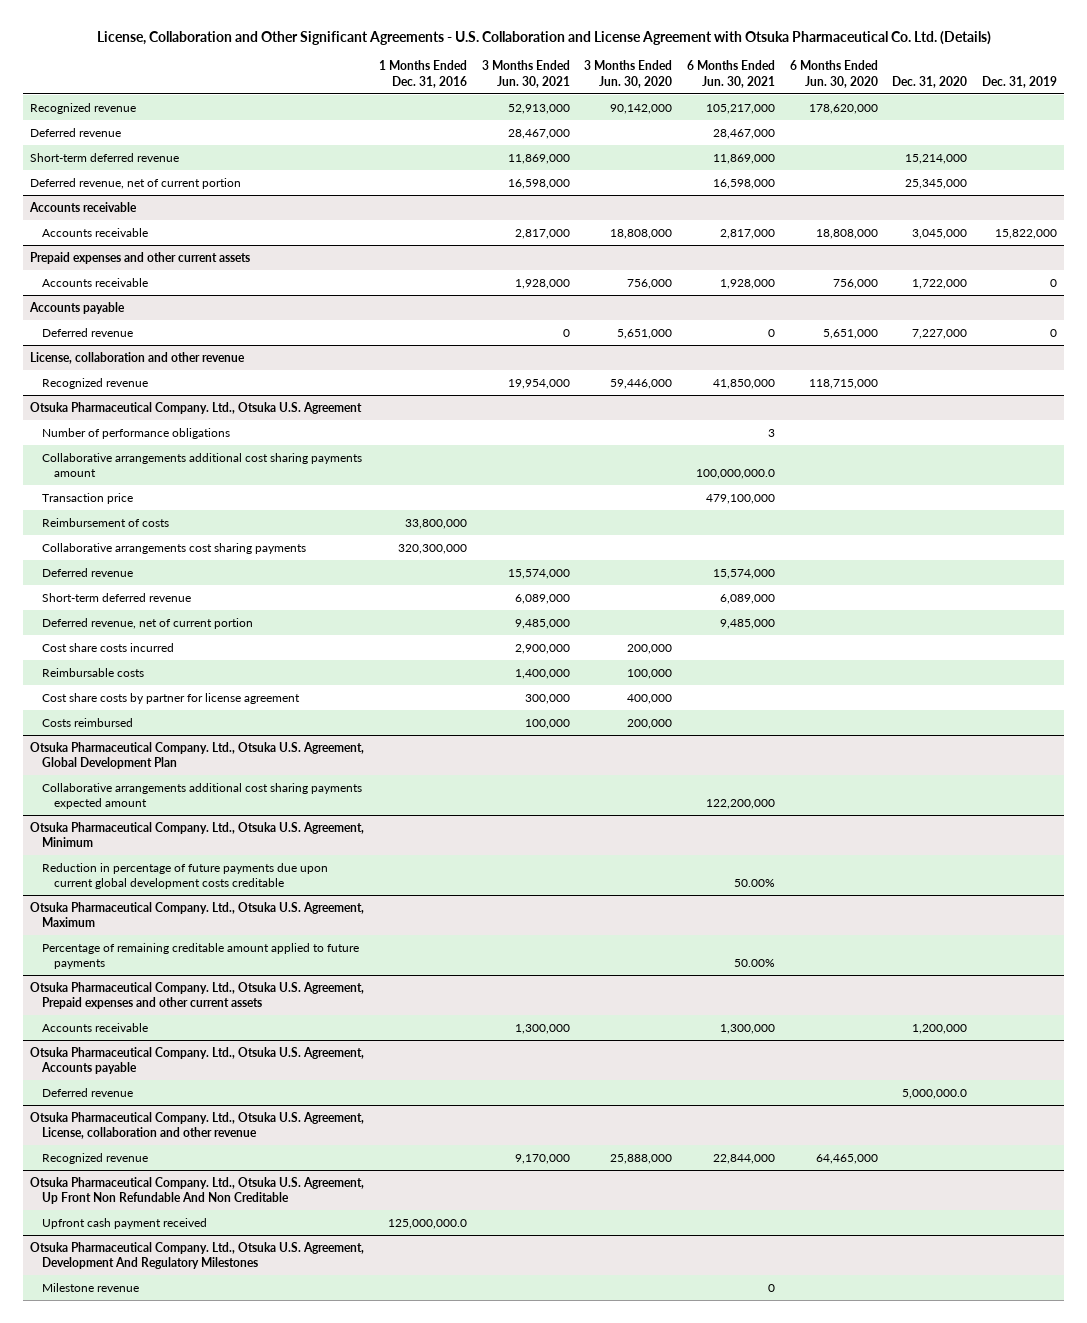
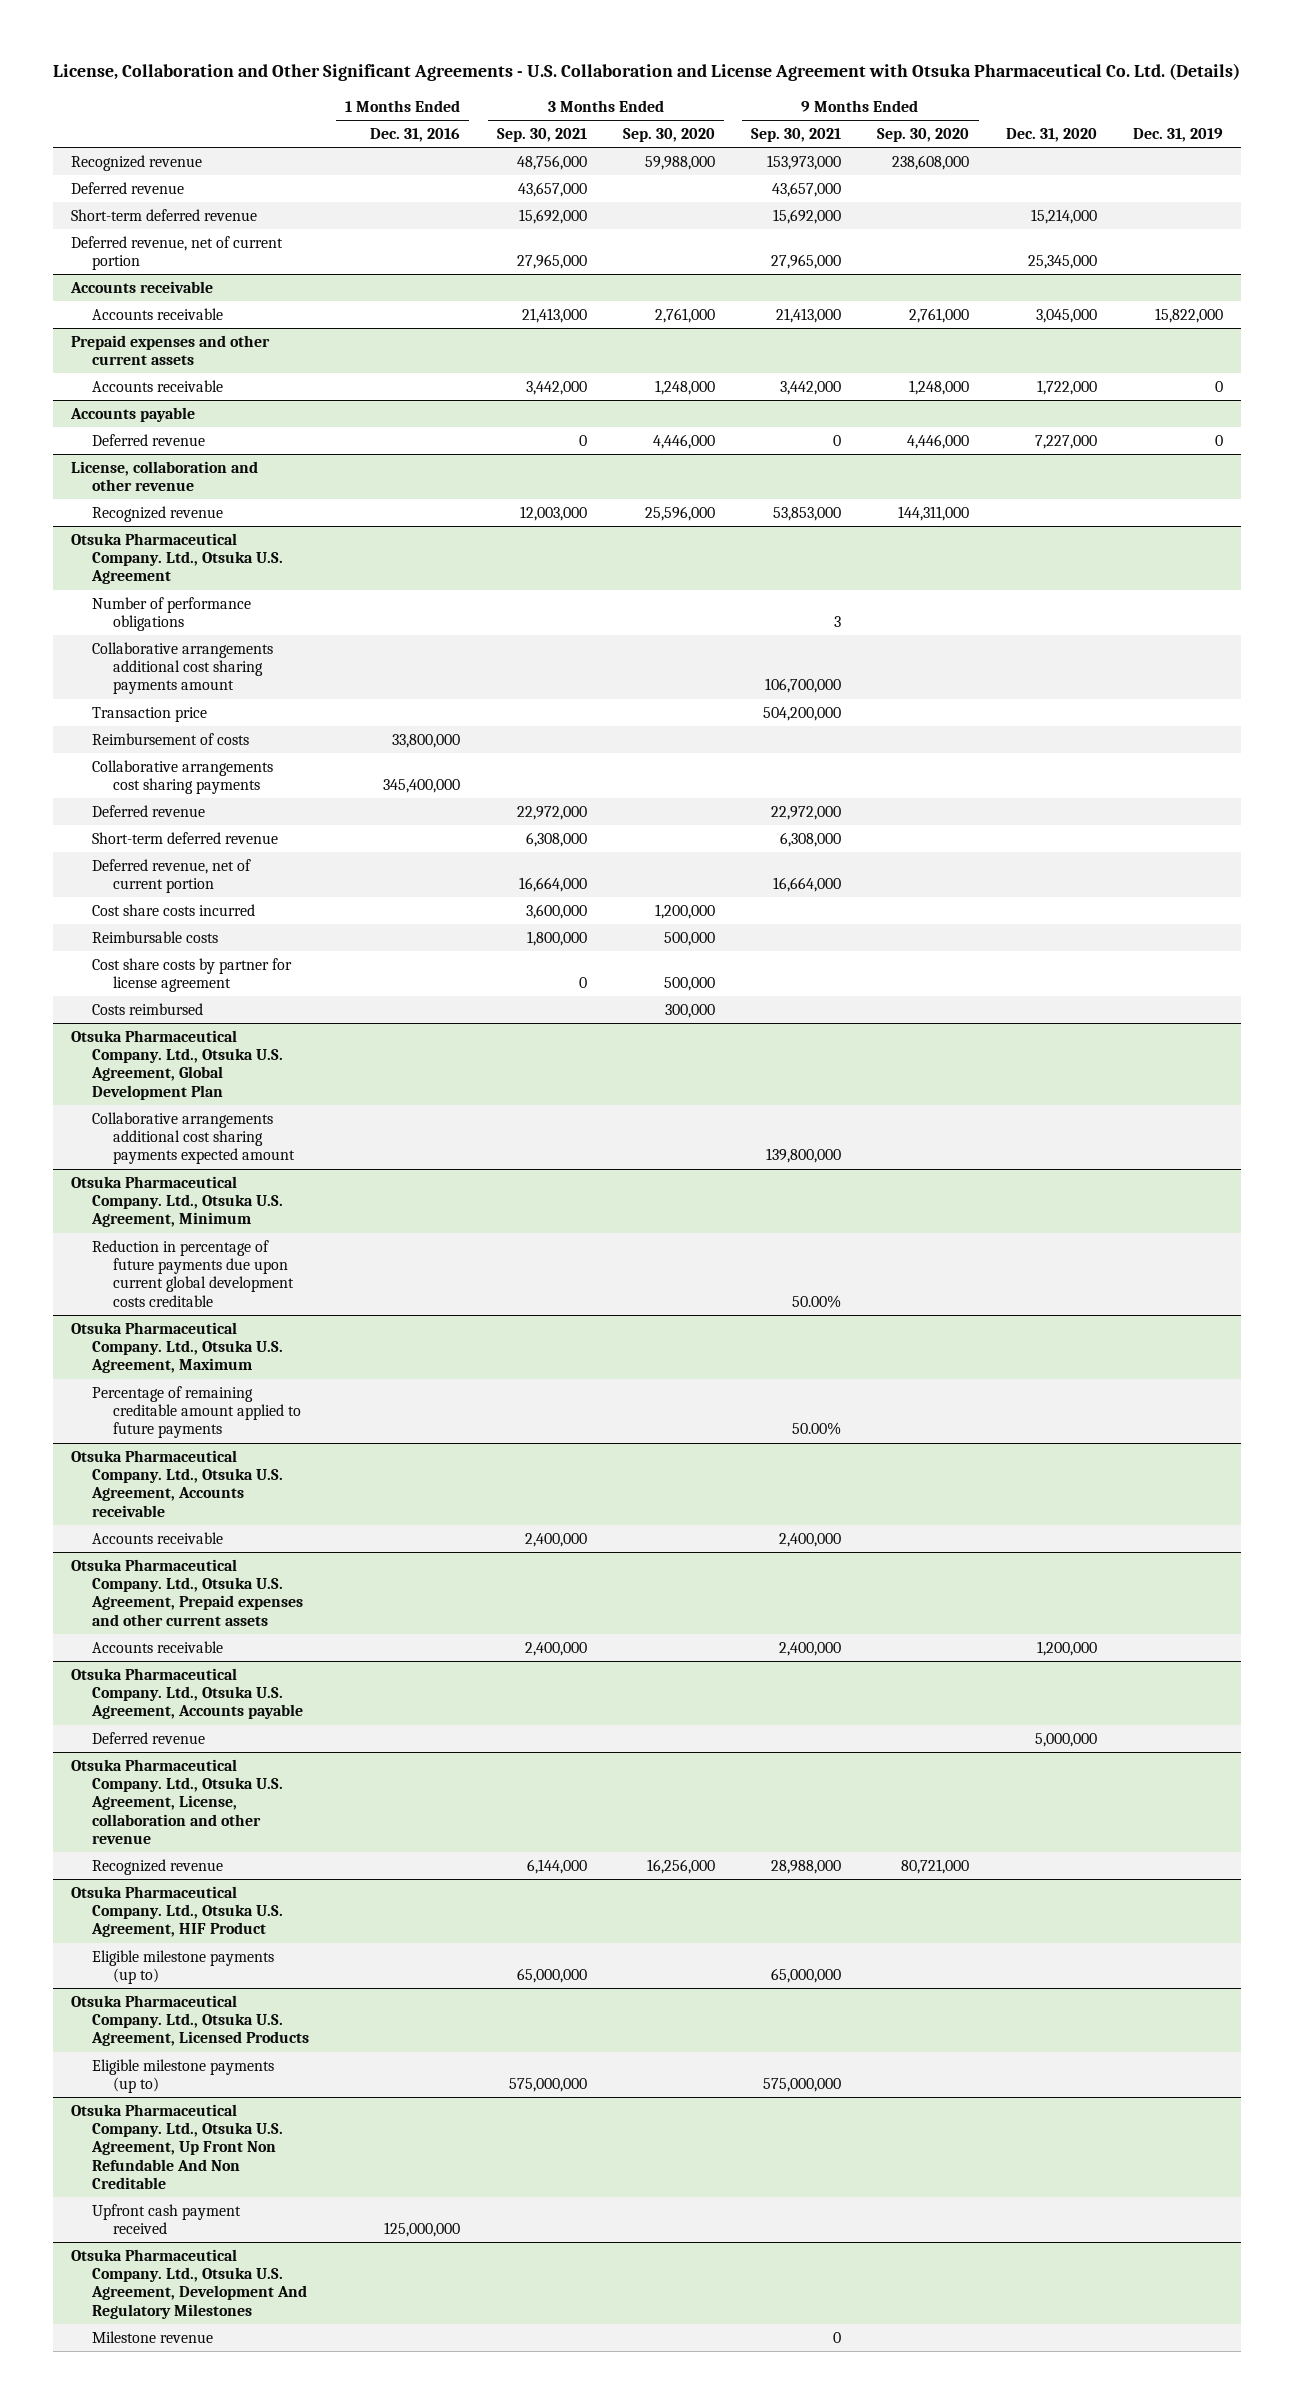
- | 1 Months Ended Dec. 31, 2016 | 3 Months Ended Jun. 30, 2021 | 3 Months Ended Jun. 30, 2020 | 6 Months Ended Jun. 30, 2021 | 6 Months Ended Jun. 30, 2020 | Dec. 31, 2020 | Dec. 31, 2019
+ | 1 Months Ended Dec. 31, 2016 | 3 Months Ended Sep. 30, 2021 | 3 Months Ended Sep. 30, 2020 | 9 Months Ended Sep. 30, 2021 | 9 Months Ended Sep. 30, 2020 | Dec. 31, 2020 | Dec. 31, 2019
@ Otsuka Pharmaceutical Company. Ltd., Otsuka U.S. Agreement
- Collaborative arrangements cost sharing payments | 320,300,000 | | | | | |
+ Collaborative arrangements cost sharing payments | 345,400,000 | | | | | |
+ Otsuka Pharmaceutical Company. Ltd., Otsuka U.S. Agreement, Accounts receivable
+ Accounts receivable | | 2,400,000 | | 2,400,000 | | |
@ Otsuka Pharmaceutical Company. Ltd., Otsuka U.S. Agreement, Accounts payable
- Deferred revenue | | | | | | 5,000,000.0 |
+ Deferred revenue | | | | | | 5,000,000 |
+ Otsuka Pharmaceutical Company. Ltd., Otsuka U.S. Agreement, HIF Product
+ Eligible milestone payments (up to) | | 65,000,000 | | 65,000,000 | | |
+ Otsuka Pharmaceutical Company. Ltd., Otsuka U.S. Agreement, Licensed Products
+ Eligible milestone payments (up to) | | 575,000,000 | | 575,000,000 | | |
@ Otsuka Pharmaceutical Company. Ltd., Otsuka U.S. Agreement, Up Front Non Refundable And Non Creditable
- Upfront cash payment received | 125,000,000.0 | | | | | |
+ Upfront cash payment received | 125,000,000 | | | | | |

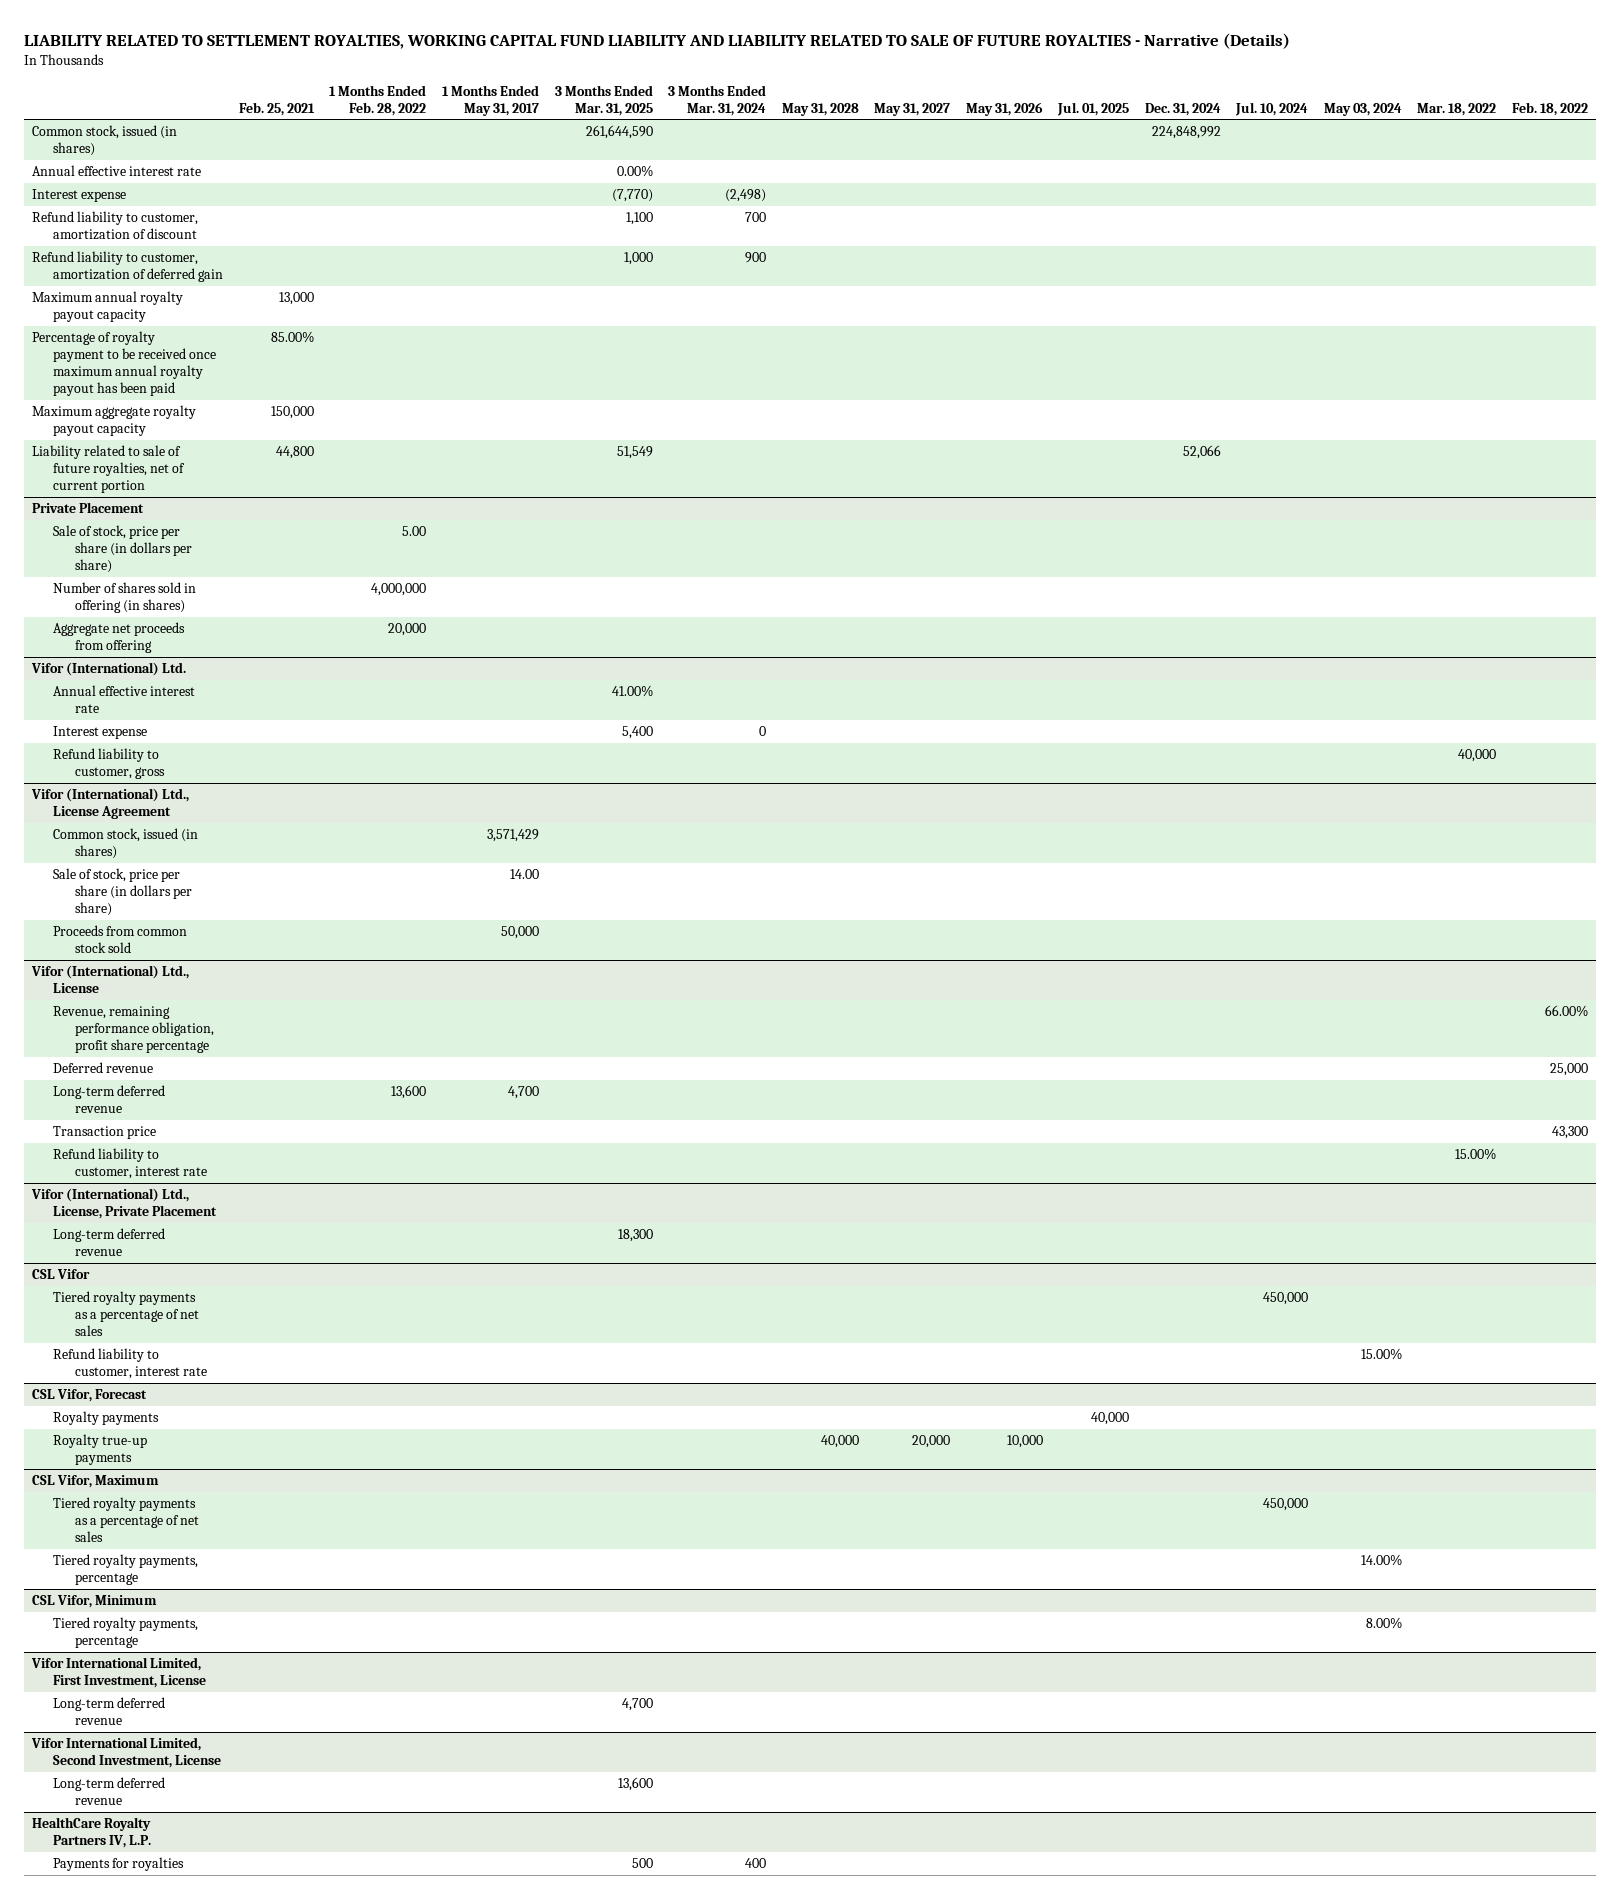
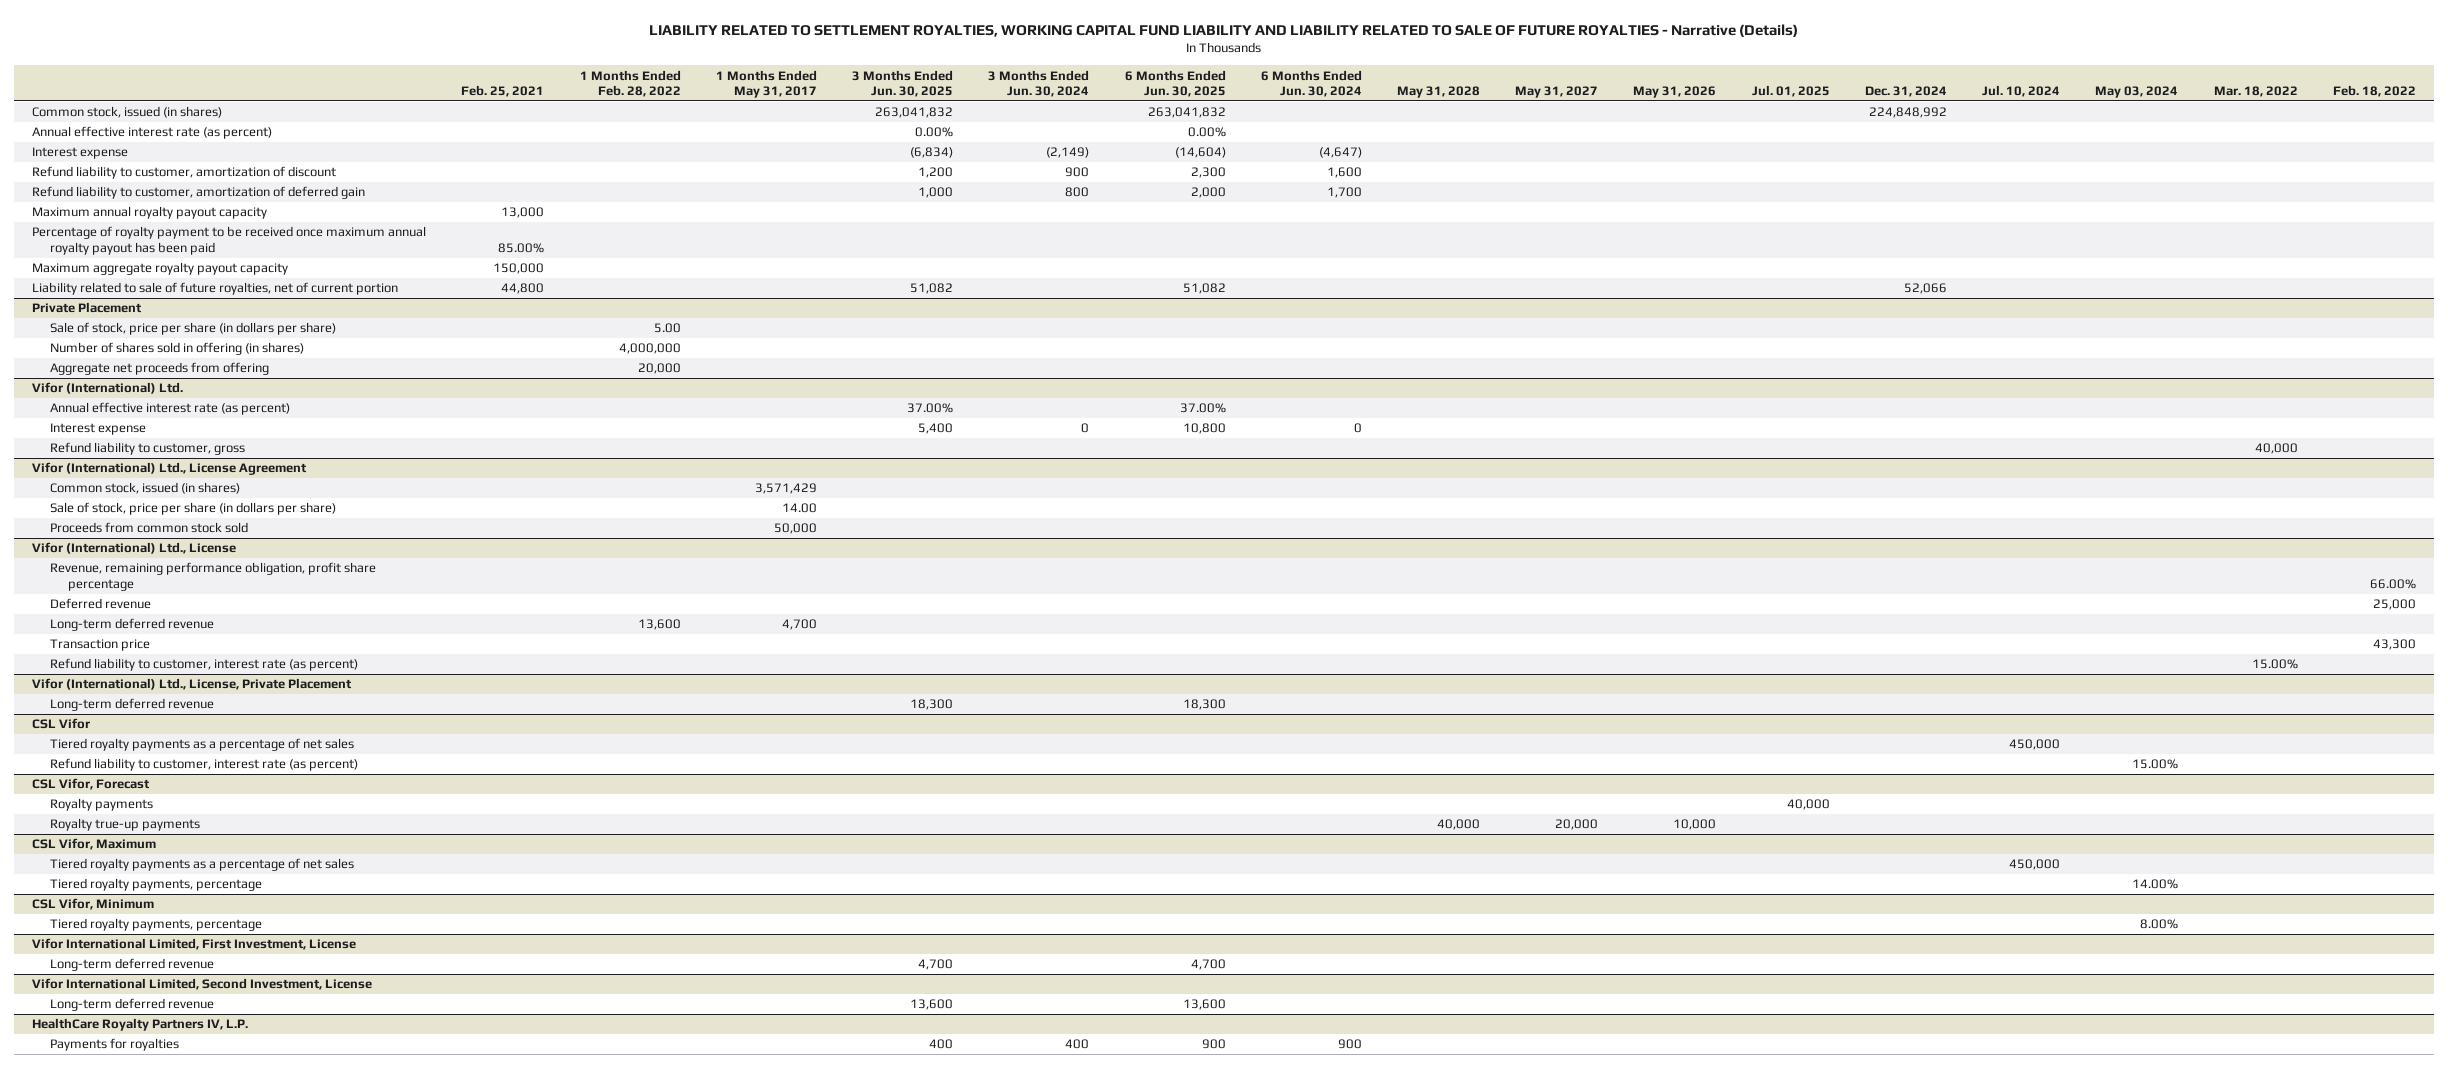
- | Feb. 25, 2021 | 1 Months Ended Feb. 28, 2022 | 1 Months Ended May 31, 2017 | 3 Months Ended Mar. 31, 2025 | 3 Months Ended Mar. 31, 2024 | May 31, 2028 | May 31, 2027 | May 31, 2026 | Jul. 01, 2025 | Dec. 31, 2024 | Jul. 10, 2024 | May 03, 2024 | Mar. 18, 2022 | Feb. 18, 2022
+ | Feb. 25, 2021 | 1 Months Ended Feb. 28, 2022 | 1 Months Ended May 31, 2017 | 3 Months Ended Jun. 30, 2025 | 3 Months Ended Jun. 30, 2024 | 6 Months Ended Jun. 30, 2025 | 6 Months Ended Jun. 30, 2024 | May 31, 2028 | May 31, 2027 | May 31, 2026 | Jul. 01, 2025 | Dec. 31, 2024 | Jul. 10, 2024 | May 03, 2024 | Mar. 18, 2022 | Feb. 18, 2022
- Annual effective interest rate | | | | 0.00% | | | | | | | | | |
+ Annual effective interest rate (as percent) | | | | 0.00% | | 0.00% | | | | | | | | | |
@ Vifor (International) Ltd.
- Annual effective interest rate | | | | 41.00% | | | | | | | | | |
+ Annual effective interest rate (as percent) | | | | 37.00% | | 37.00% | | | | | | | | | |
@ Vifor (International) Ltd., License
- Refund liability to customer, interest rate | | | | | | | | | | | | | 15.00% |
+ Refund liability to customer, interest rate (as percent) | | | | | | | | | | | | | | | 15.00% |
@ CSL Vifor
- Refund liability to customer, interest rate | | | | | | | | | | | | 15.00% | |
+ Refund liability to customer, interest rate (as percent) | | | | | | | | | | | | | | 15.00% | |

